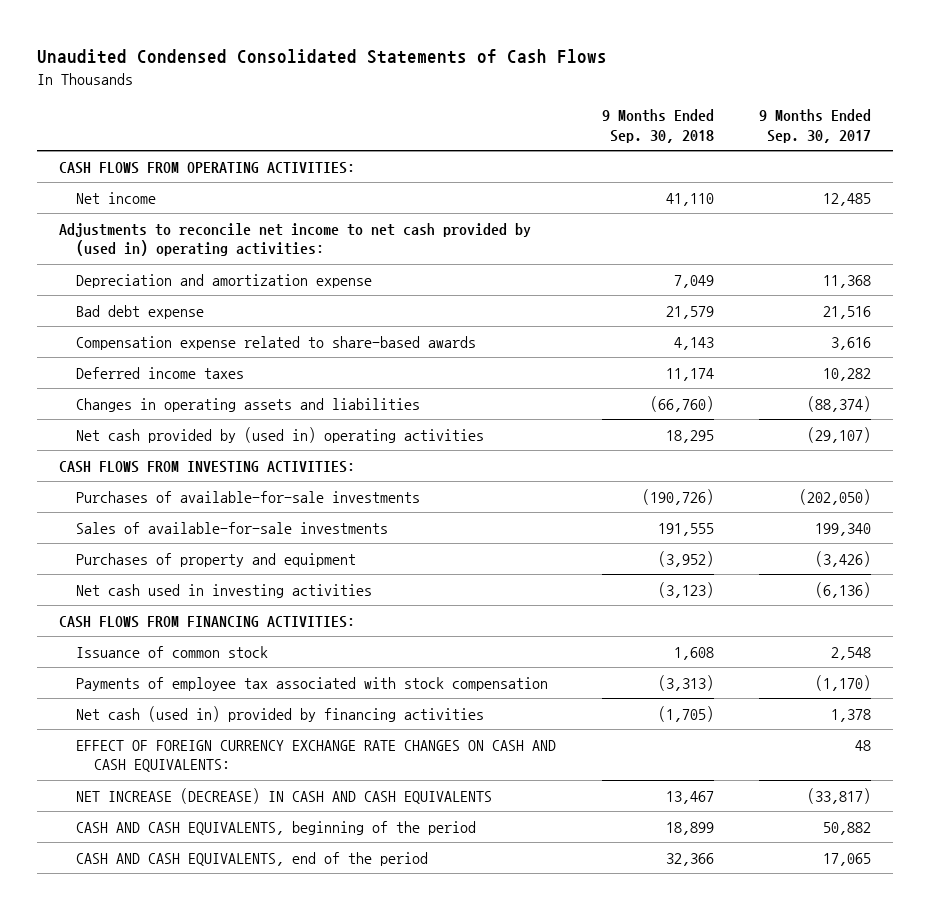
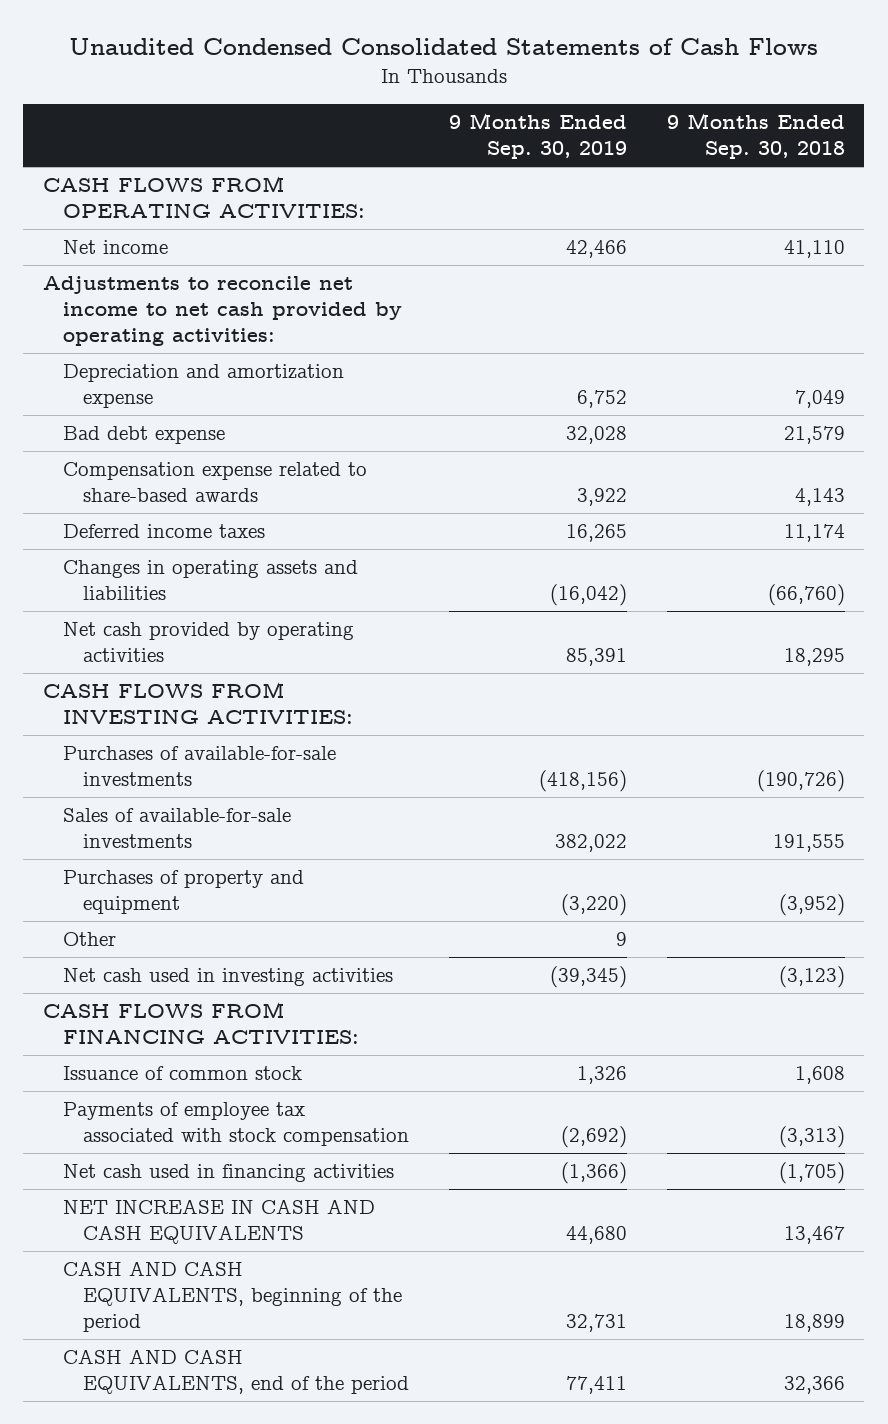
- | 9 Months Ended Sep. 30, 2018 | 9 Months Ended Sep. 30, 2017
+ | 9 Months Ended Sep. 30, 2019 | 9 Months Ended Sep. 30, 2018
- Adjustments to reconcile net income to net cash provided by (used in) operating activities:
+ Adjustments to reconcile net income to net cash provided by operating activities:
- Net cash provided by (used in) operating activities | 18,295 | (29,107)
+ Net cash provided by operating activities | 85,391 | 18,295
+ Other | 9 |
- Net cash (used in) provided by financing activities | (1,705) | 1,378
- EFFECT OF FOREIGN CURRENCY EXCHANGE RATE CHANGES ON CASH AND CASH EQUIVALENTS: | | 48
- NET INCREASE (DECREASE) IN CASH AND CASH EQUIVALENTS | 13,467 | (33,817)
+ Net cash used in financing activities | (1,366) | (1,705)
+ NET INCREASE IN CASH AND CASH EQUIVALENTS | 44,680 | 13,467

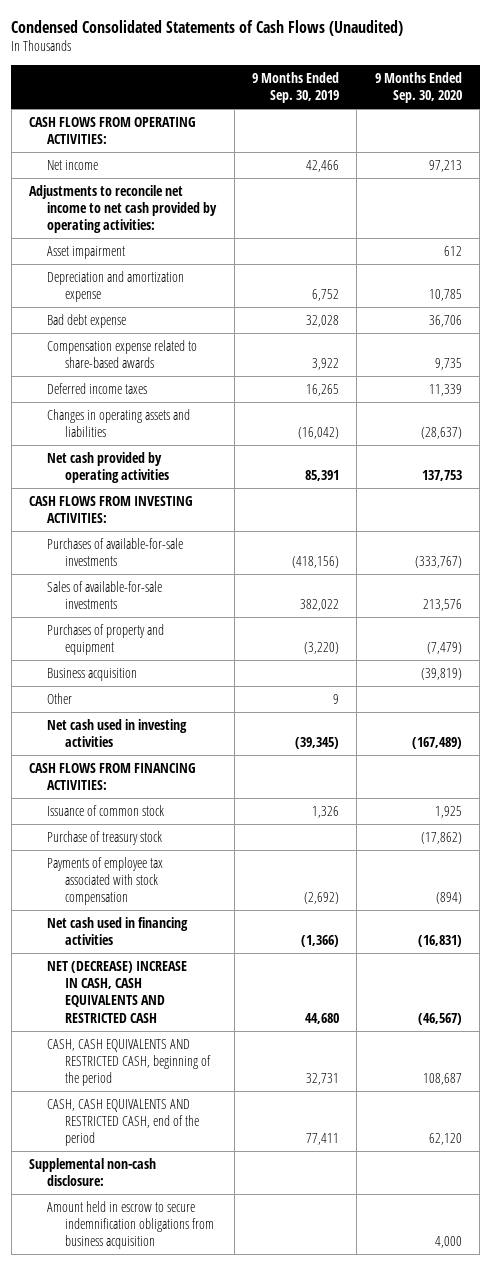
- Unaudited Condensed Consolidated Statements of Cash Flows
+ Condensed Consolidated Statements of Cash Flows (Unaudited)
- | 9 Months Ended Sep. 30, 2019 | 9 Months Ended Sep. 30, 2018
+ | 9 Months Ended Sep. 30, 2019 | 9 Months Ended Sep. 30, 2020
+ Asset impairment | | 612
+ Business acquisition | | (39,819)
+ Purchase of treasury stock | | (17,862)
- NET INCREASE IN CASH AND CASH EQUIVALENTS | 44,680 | 13,467
- CASH AND CASH EQUIVALENTS, beginning of the period | 32,731 | 18,899
- CASH AND CASH EQUIVALENTS, end of the period | 77,411 | 32,366
+ NET (DECREASE) INCREASE IN CASH, CASH EQUIVALENTS AND RESTRICTED CASH | 44,680 | (46,567)
+ CASH, CASH EQUIVALENTS AND RESTRICTED CASH, beginning of the period | 32,731 | 108,687
+ CASH, CASH EQUIVALENTS AND RESTRICTED CASH, end of the period | 77,411 | 62,120
+ Supplemental non-cash disclosure:
+ Amount held in escrow to secure indemnification obligations from business acquisition | | 4,000

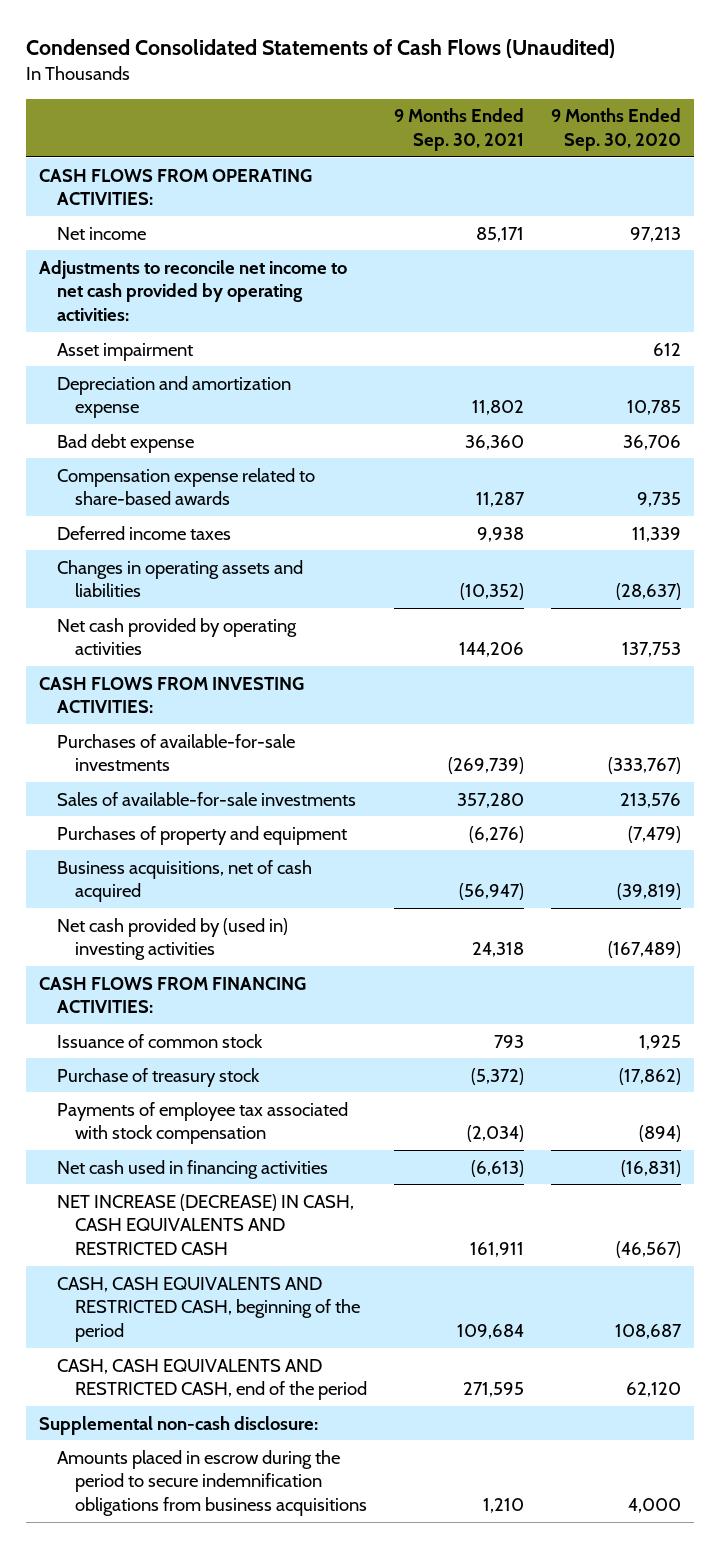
- | 9 Months Ended Sep. 30, 2019 | 9 Months Ended Sep. 30, 2020
+ | 9 Months Ended Sep. 30, 2021 | 9 Months Ended Sep. 30, 2020
- Business acquisition | | (39,819)
- Other | 9 |
- Net cash used in investing activities | (39,345) | (167,489)
+ Business acquisitions, net of cash acquired | (56,947) | (39,819)
+ Net cash provided by (used in) investing activities | 24,318 | (167,489)
- NET (DECREASE) INCREASE IN CASH, CASH EQUIVALENTS AND RESTRICTED CASH | 44,680 | (46,567)
+ NET INCREASE (DECREASE) IN CASH, CASH EQUIVALENTS AND RESTRICTED CASH | 161,911 | (46,567)
- Amount held in escrow to secure indemnification obligations from business acquisition | | 4,000
+ Amounts placed in escrow during the period to secure indemnification obligations from business acquisitions | 1,210 | 4,000

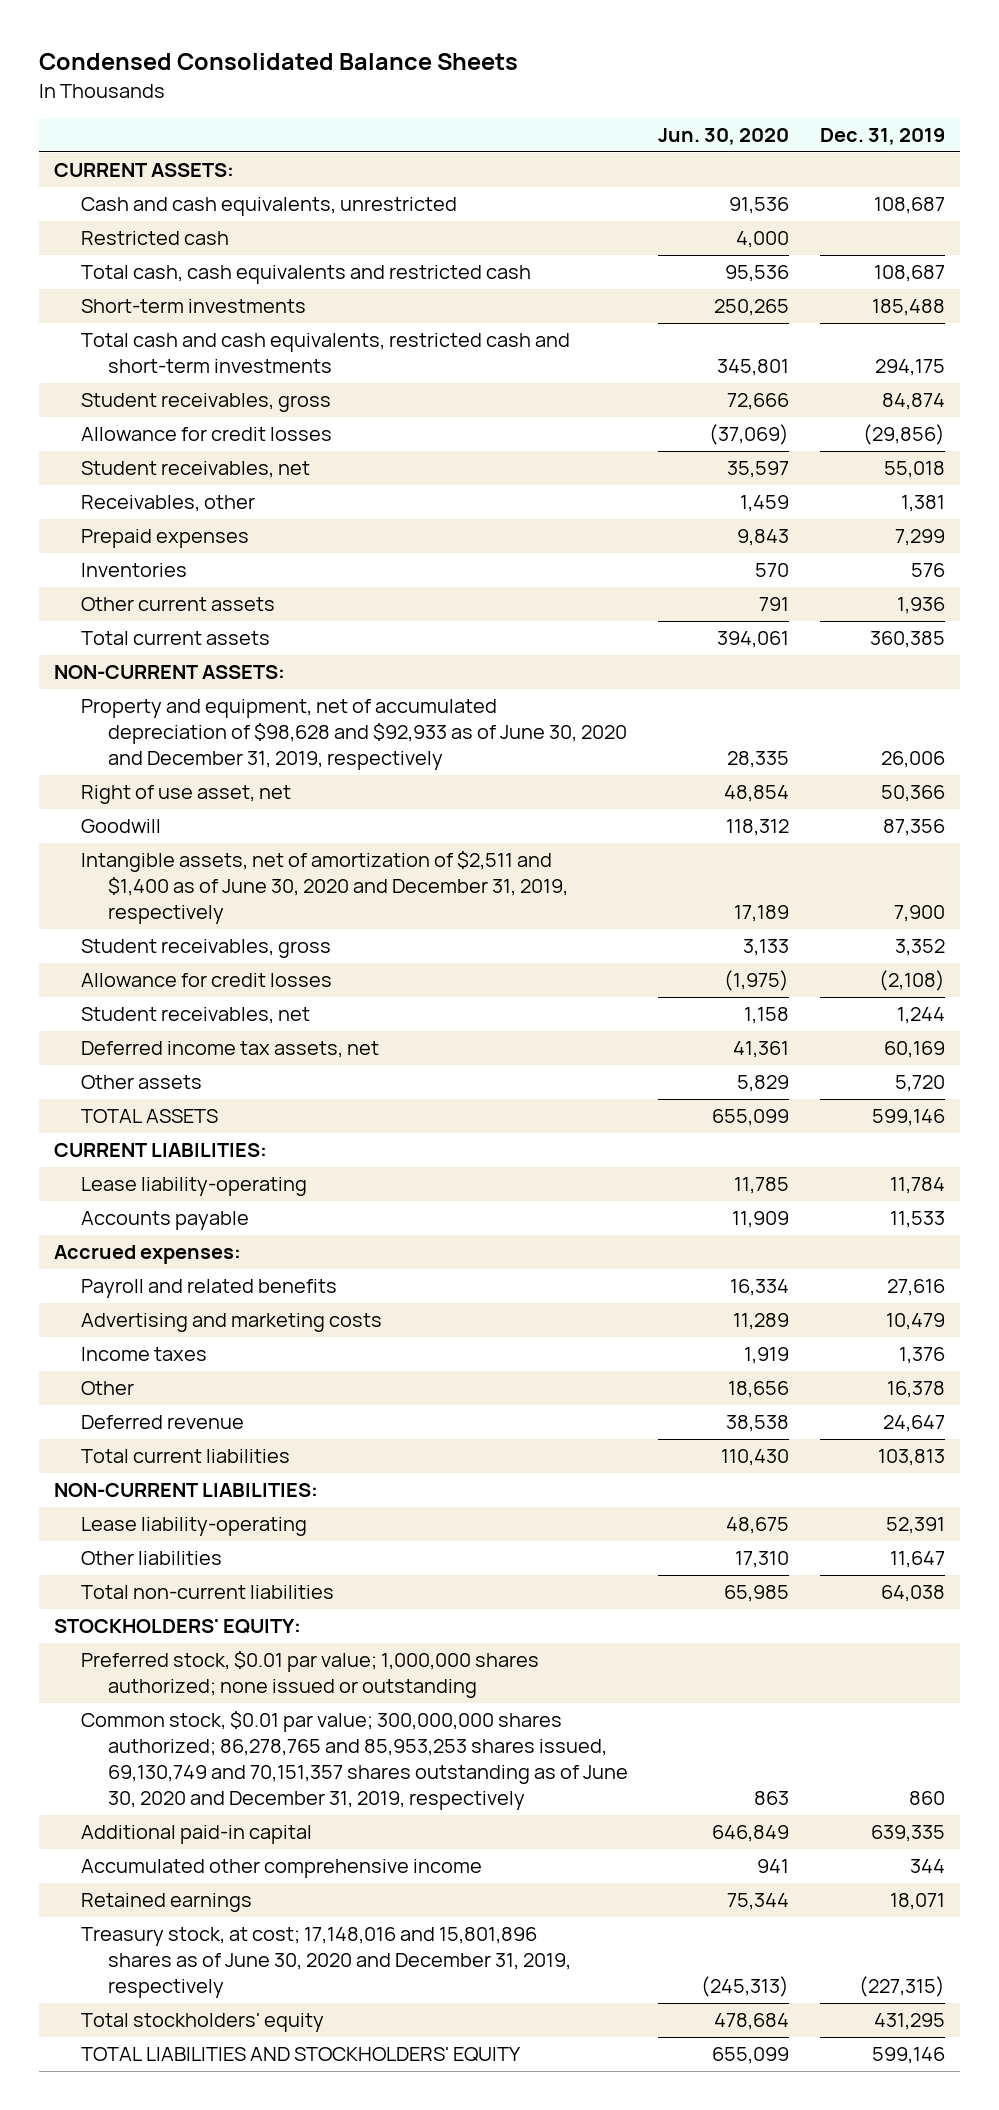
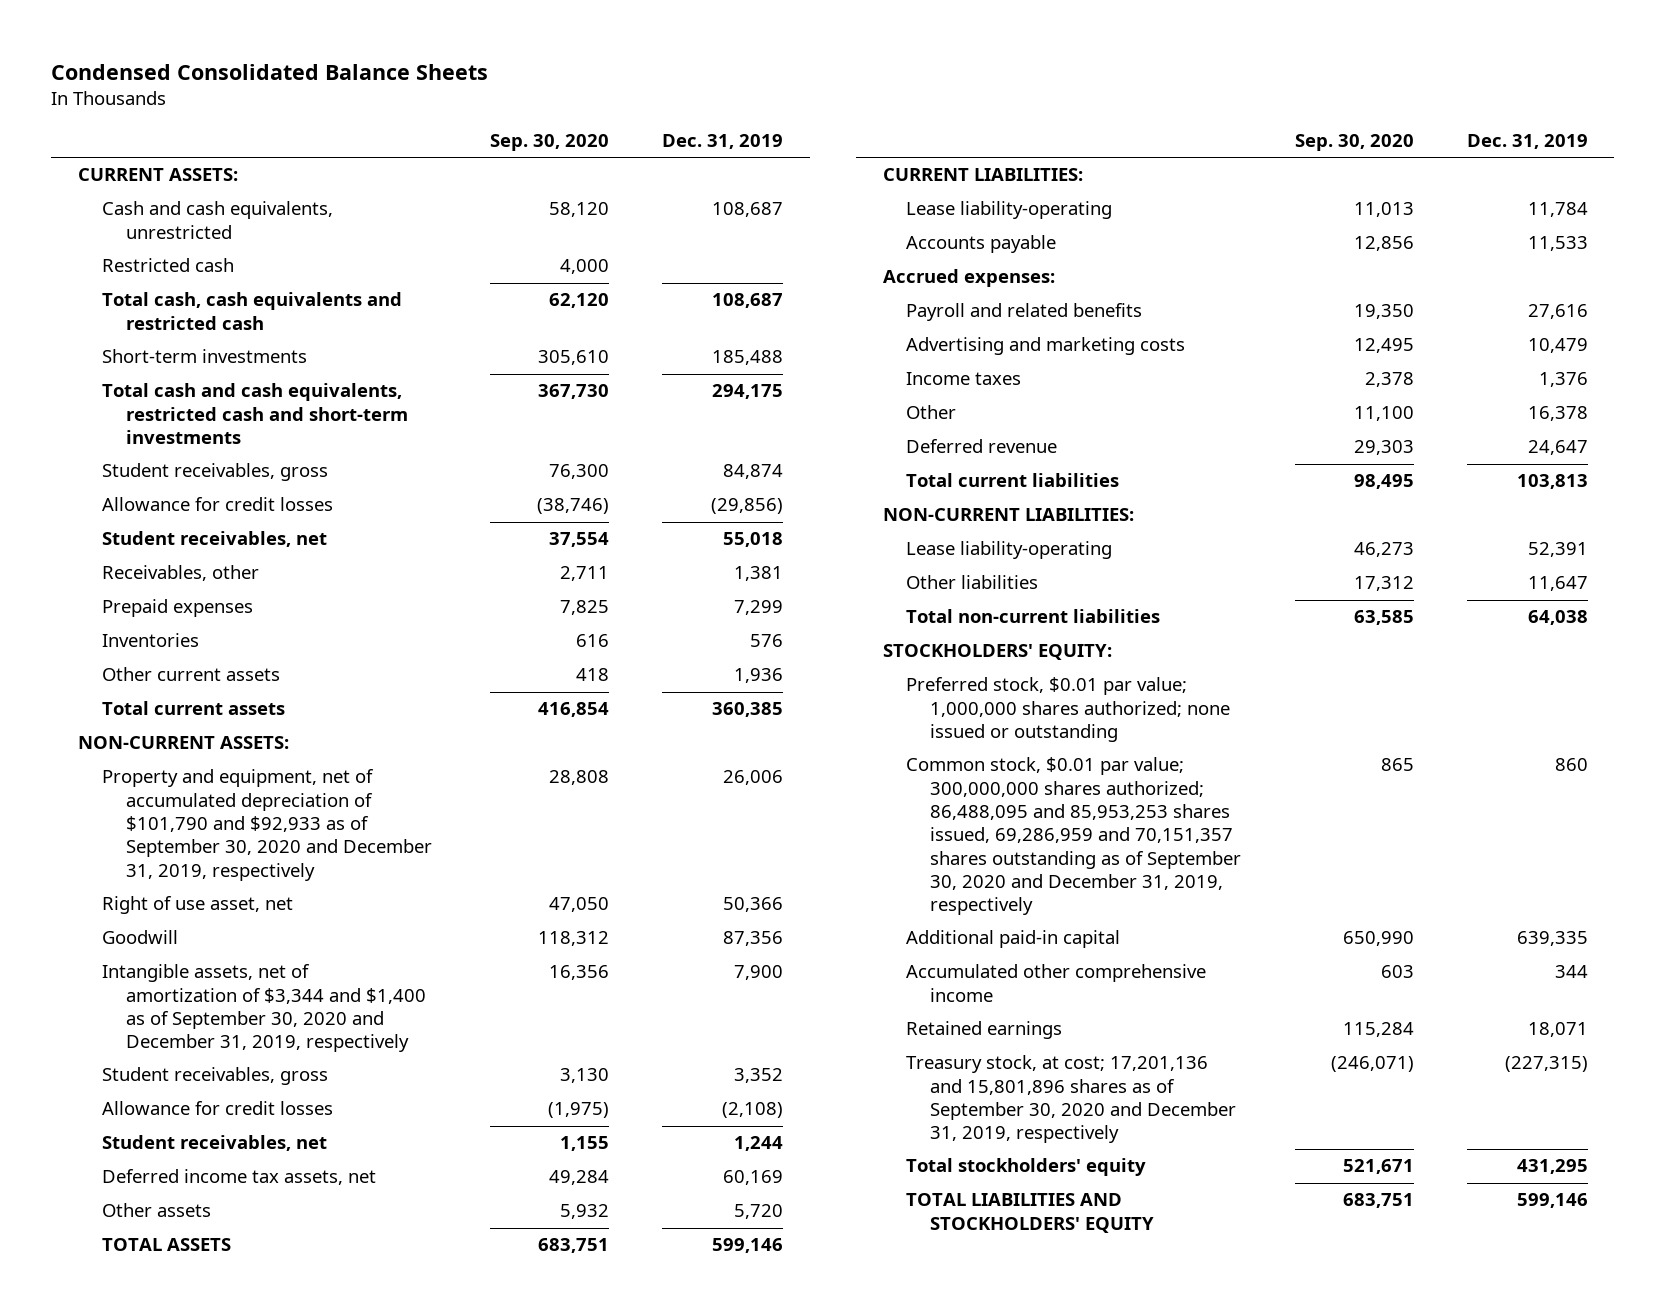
- | Jun. 30, 2020 | Dec. 31, 2019
+ | Sep. 30, 2020 | Dec. 31, 2019
- Property and equipment, net of accumulated depreciation of $98,628 and $92,933 as of June 30, 2020 and December 31, 2019, respectively | 28,335 | 26,006
+ Property and equipment, net of accumulated depreciation of $101,790 and $92,933 as of September 30, 2020 and December 31, 2019, respectively | 28,808 | 26,006
- Intangible assets, net of amortization of $2,511 and $1,400 as of June 30, 2020 and December 31, 2019, respectively | 17,189 | 7,900
+ Intangible assets, net of amortization of $3,344 and $1,400 as of September 30, 2020 and December 31, 2019, respectively | 16,356 | 7,900
- Common stock, $0.01 par value; 300,000,000 shares authorized; 86,278,765 and 85,953,253 shares issued, 69,130,749 and 70,151,357 shares outstanding as of June 30, 2020 and December 31, 2019, respectively | 863 | 860
+ Common stock, $0.01 par value; 300,000,000 shares authorized; 86,488,095 and 85,953,253 shares issued, 69,286,959 and 70,151,357 shares outstanding as of September 30, 2020 and December 31, 2019, respectively | 865 | 860
- Treasury stock, at cost; 17,148,016 and 15,801,896 shares as of June 30, 2020 and December 31, 2019, respectively | (245,313) | (227,315)
+ Treasury stock, at cost; 17,201,136 and 15,801,896 shares as of September 30, 2020 and December 31, 2019, respectively | (246,071) | (227,315)

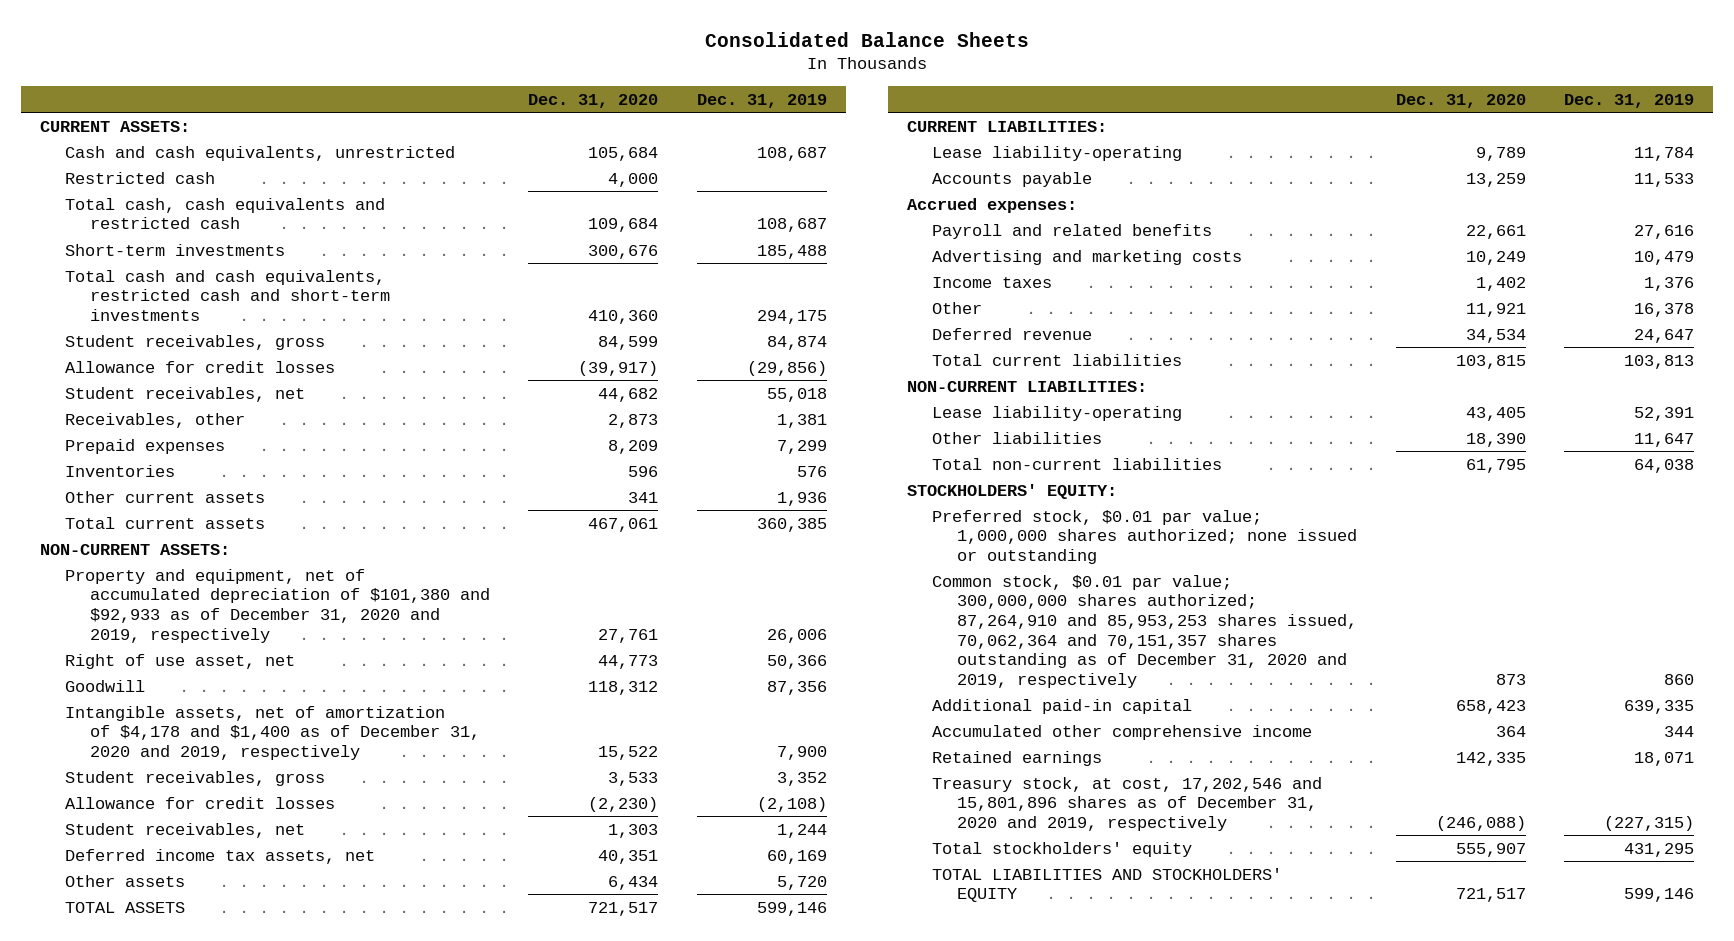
- Condensed Consolidated Balance Sheets
+ Consolidated Balance Sheets
- | Sep. 30, 2020 | Dec. 31, 2019
+ | Dec. 31, 2020 | Dec. 31, 2019
- Property and equipment, net of accumulated depreciation of $101,790 and $92,933 as of September 30, 2020 and December 31, 2019, respectively | 28,808 | 26,006
+ Property and equipment, net of accumulated depreciation of $101,380 and $92,933 as of December 31, 2020 and 2019, respectively | 27,761 | 26,006
- Intangible assets, net of amortization of $3,344 and $1,400 as of September 30, 2020 and December 31, 2019, respectively | 16,356 | 7,900
+ Intangible assets, net of amortization of $4,178 and $1,400 as of December 31, 2020 and 2019, respectively | 15,522 | 7,900
- Common stock, $0.01 par value; 300,000,000 shares authorized; 86,488,095 and 85,953,253 shares issued, 69,286,959 and 70,151,357 shares outstanding as of September 30, 2020 and December 31, 2019, respectively | 865 | 860
+ Common stock, $0.01 par value; 300,000,000 shares authorized; 87,264,910 and 85,953,253 shares issued, 70,062,364 and 70,151,357 shares outstanding as of December 31, 2020 and 2019, respectively | 873 | 860
- Treasury stock, at cost; 17,201,136 and 15,801,896 shares as of September 30, 2020 and December 31, 2019, respectively | (246,071) | (227,315)
+ Treasury stock, at cost, 17,202,546 and 15,801,896 shares as of December 31, 2020 and 2019, respectively | (246,088) | (227,315)

